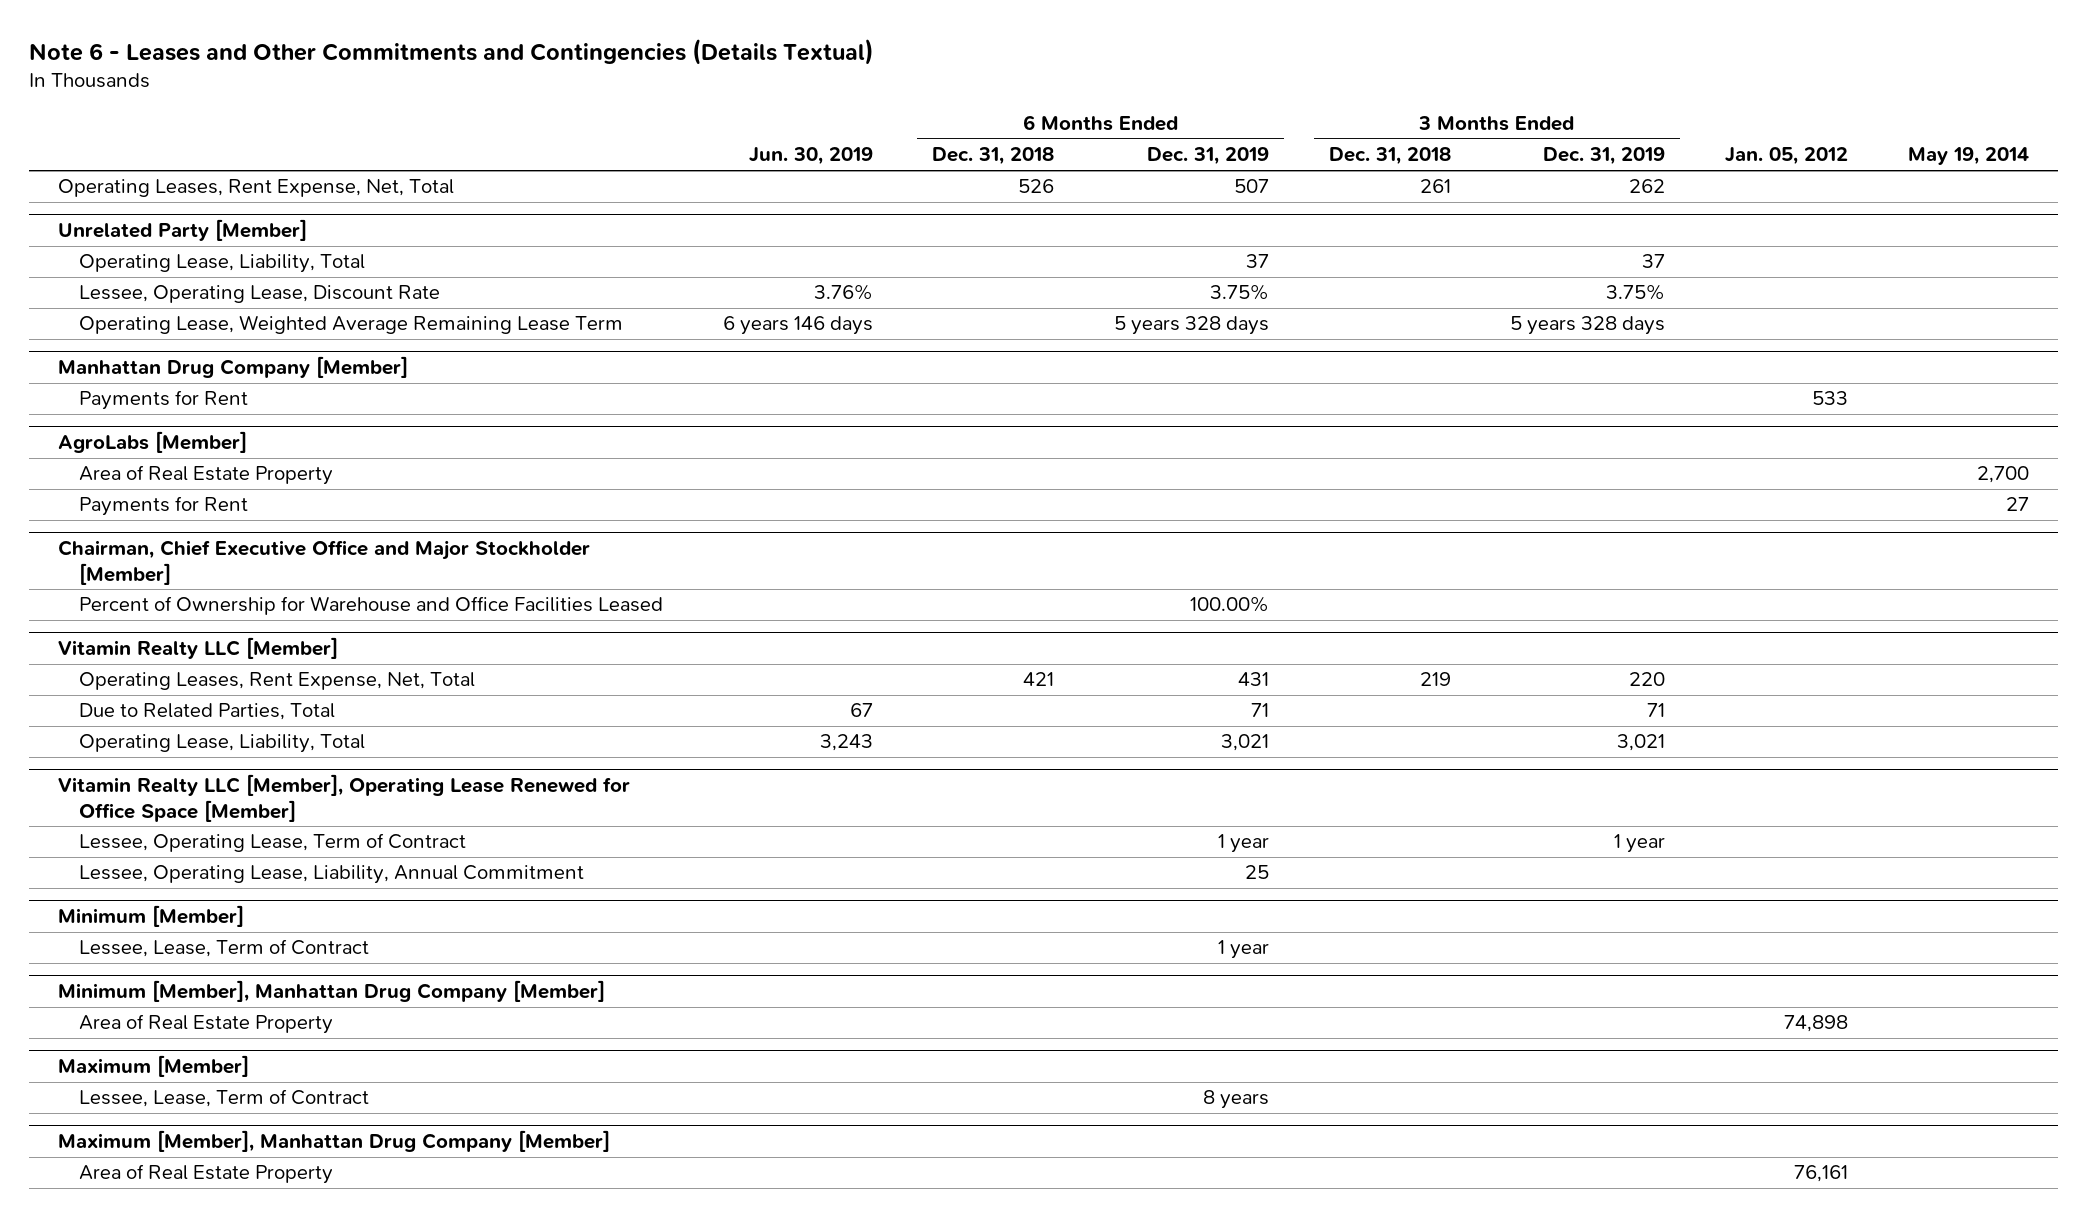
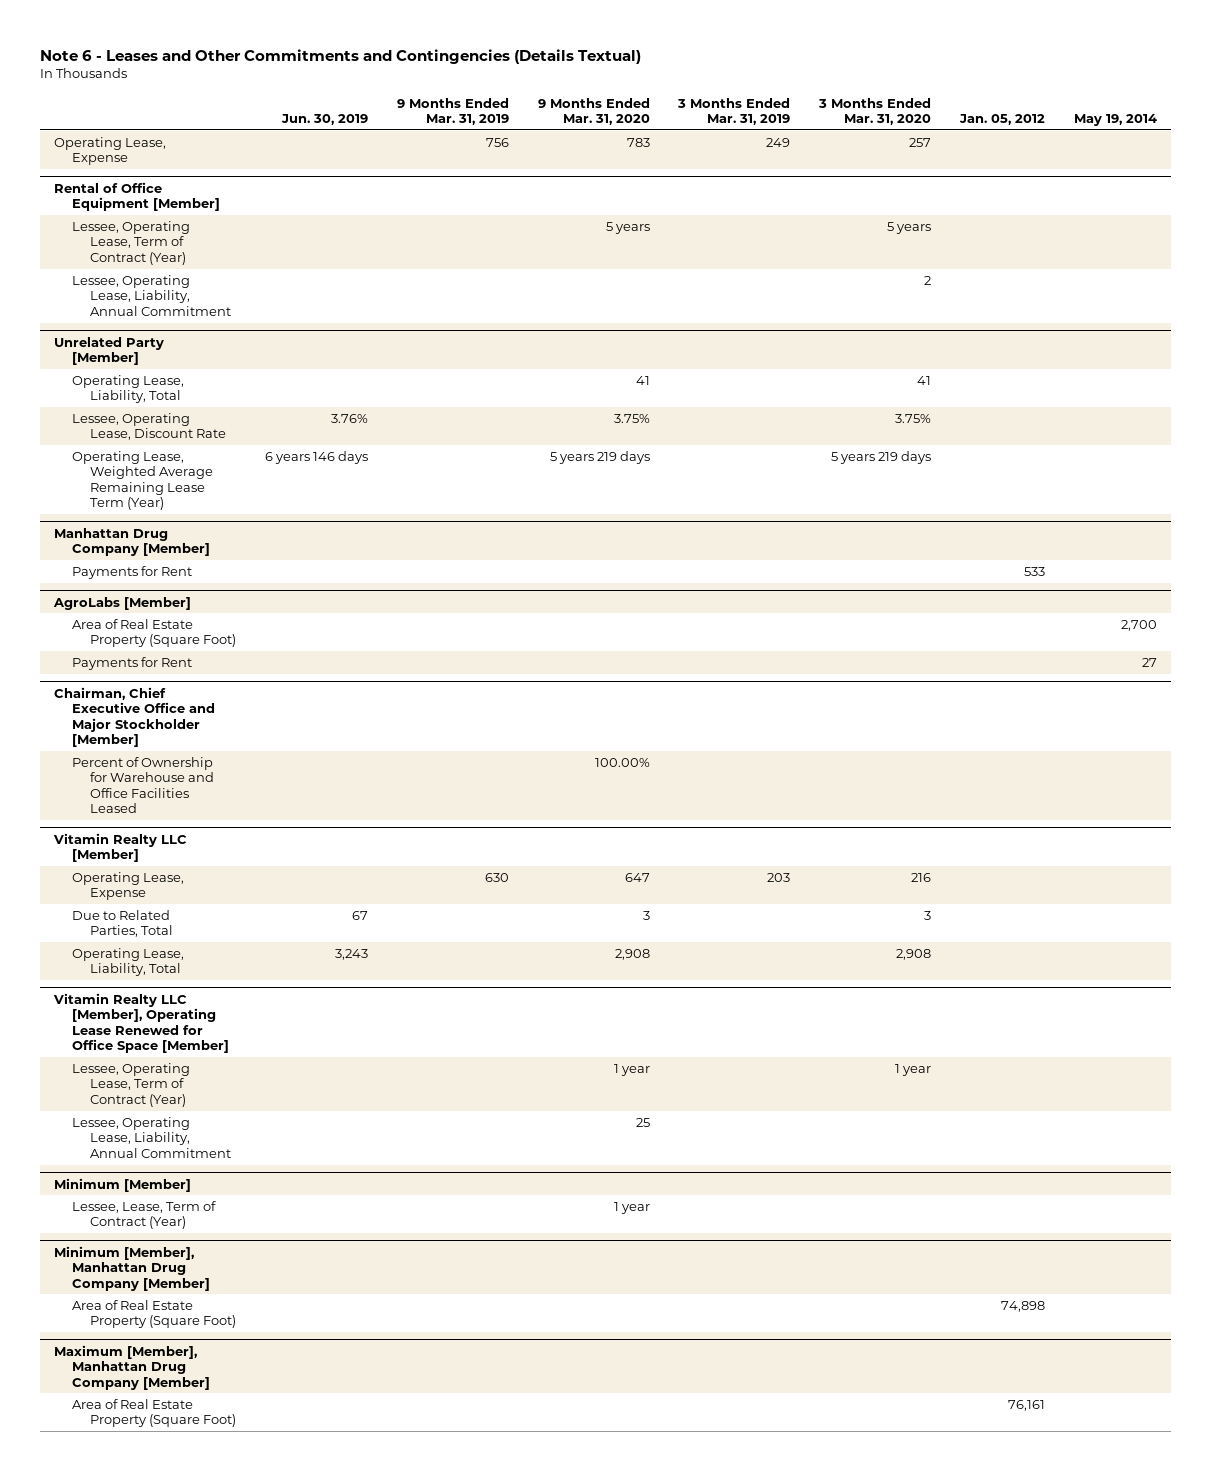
- | Jun. 30, 2019 | 6 Months Ended Dec. 31, 2018 | 6 Months Ended Dec. 31, 2019 | 3 Months Ended Dec. 31, 2018 | 3 Months Ended Dec. 31, 2019 | Jan. 05, 2012 | May 19, 2014
+ | Jun. 30, 2019 | 9 Months Ended Mar. 31, 2019 | 9 Months Ended Mar. 31, 2020 | 3 Months Ended Mar. 31, 2019 | 3 Months Ended Mar. 31, 2020 | Jan. 05, 2012 | May 19, 2014
- Operating Leases, Rent Expense, Net, Total | | 526 | 507 | 261 | 262 | |
+ Operating Lease, Expense | | 756 | 783 | 249 | 257 | |
+ Rental of Office Equipment [Member]
+ Lessee, Operating Lease, Term of Contract (Year) | | | 5 years | | 5 years | |
+ Lessee, Operating Lease, Liability, Annual Commitment | | | | | 2 | |
@ Unrelated Party [Member]
- Operating Lease, Weighted Average Remaining Lease Term | 6 years 146 days | | 5 years 328 days | | 5 years 328 days | |
+ Operating Lease, Weighted Average Remaining Lease Term (Year) | 6 years 146 days | | 5 years 219 days | | 5 years 219 days | |
@ AgroLabs [Member]
- Area of Real Estate Property | | | | | | | 2,700
+ Area of Real Estate Property (Square Foot) | | | | | | | 2,700
@ Vitamin Realty LLC [Member]
- Operating Leases, Rent Expense, Net, Total | | 421 | 431 | 219 | 220 | |
+ Operating Lease, Expense | | 630 | 647 | 203 | 216 | |
@ Vitamin Realty LLC [Member], Operating Lease Renewed for Office Space [Member]
- Lessee, Operating Lease, Term of Contract | | | 1 year | | 1 year | |
+ Lessee, Operating Lease, Term of Contract (Year) | | | 1 year | | 1 year | |
@ Minimum [Member]
- Lessee, Lease, Term of Contract | | | 1 year | | | |
+ Lessee, Lease, Term of Contract (Year) | | | 1 year | | | |
@ Minimum [Member], Manhattan Drug Company [Member]
- Area of Real Estate Property | | | | | | 74,898 |
- Maximum [Member]
- Lessee, Lease, Term of Contract | | | 8 years | | | |
@ Minimum [Member], Manhattan Drug Company [Member]
+ Area of Real Estate Property (Square Foot) | | | | | | 74,898 |
@ Maximum [Member], Manhattan Drug Company [Member]
- Area of Real Estate Property | | | | | | 76,161 |
+ Area of Real Estate Property (Square Foot) | | | | | | 76,161 |

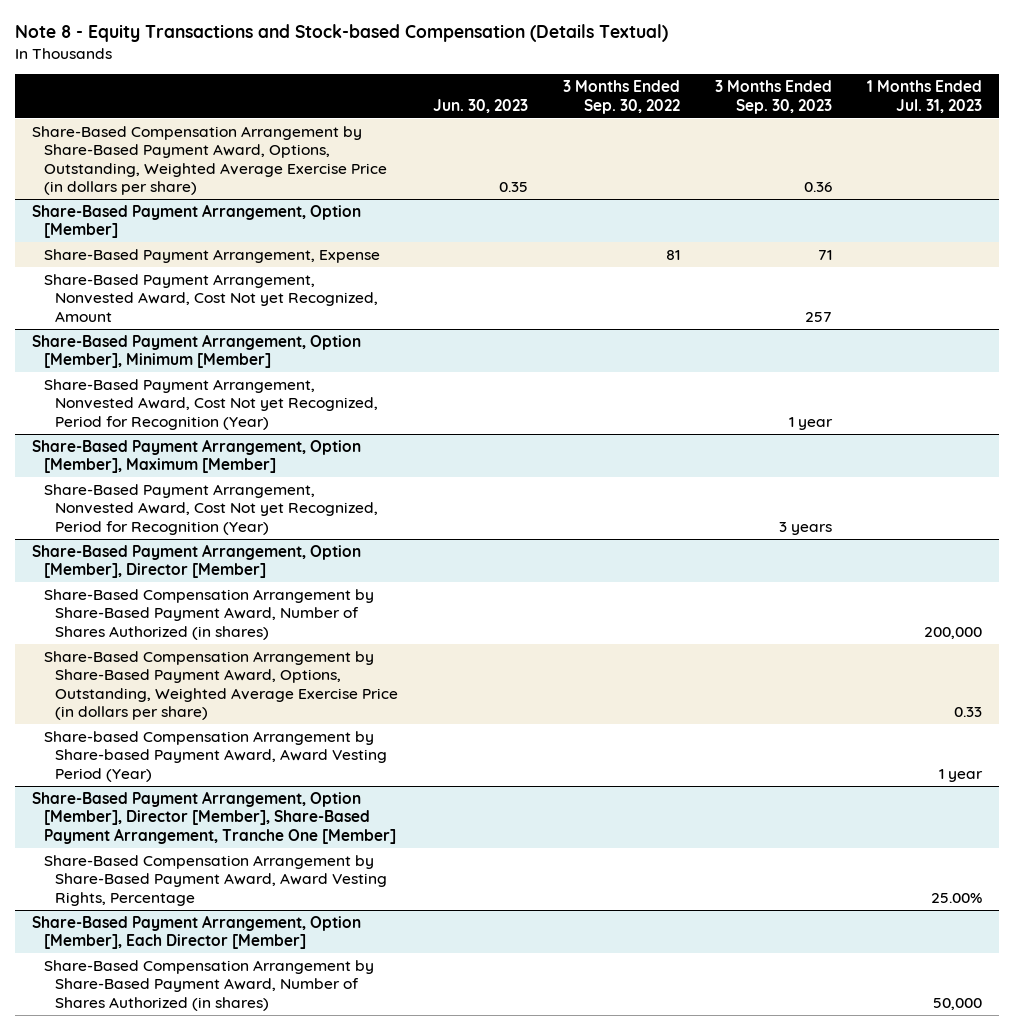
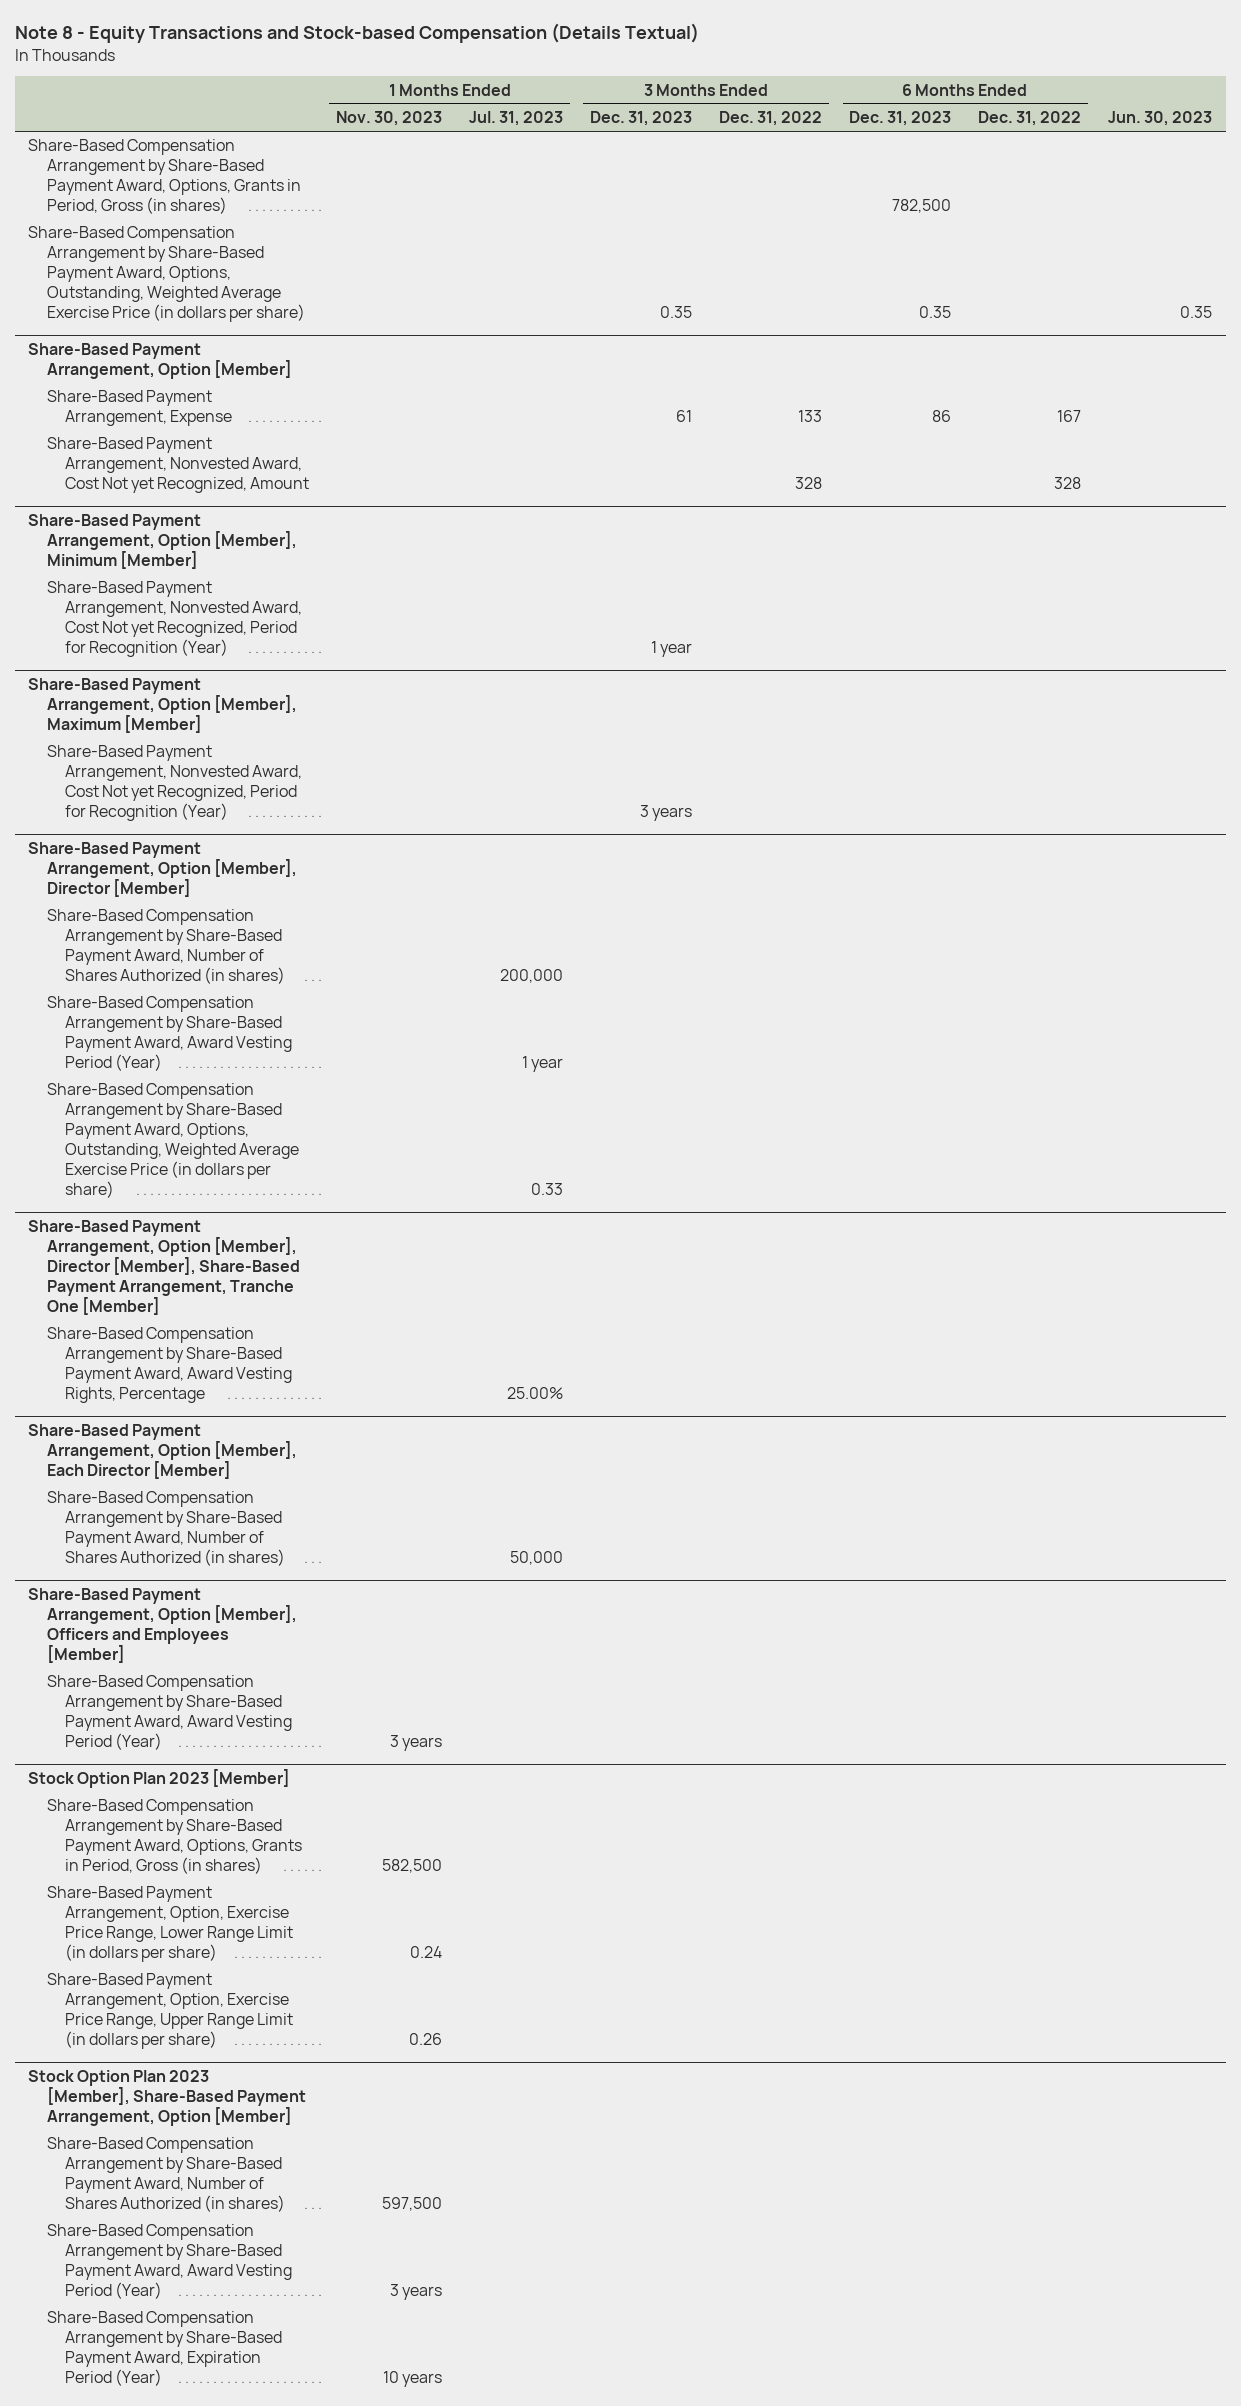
- | Jun. 30, 2023 | 3 Months Ended Sep. 30, 2022 | 3 Months Ended Sep. 30, 2023 | 1 Months Ended Jul. 31, 2023
+ | 1 Months Ended Nov. 30, 2023 | 1 Months Ended Jul. 31, 2023 | 3 Months Ended Dec. 31, 2023 | 3 Months Ended Dec. 31, 2022 | 6 Months Ended Dec. 31, 2023 | 6 Months Ended Dec. 31, 2022 | Jun. 30, 2023
+ Share-Based Compensation Arrangement by Share-Based Payment Award, Options, Grants in Period, Gross (in shares) | | | | | 782,500 | |
@ Share-Based Payment Arrangement, Option [Member], Director [Member]
+ Share-Based Compensation Arrangement by Share-Based Payment Award, Award Vesting Period (Year) | | 1 year | | | | |
- Share-based Compensation Arrangement by Share-based Payment Award, Award Vesting Period (Year) | | | | 1 year
+ Share-Based Payment Arrangement, Option [Member], Officers and Employees [Member]
+ Share-Based Compensation Arrangement by Share-Based Payment Award, Award Vesting Period (Year) | 3 years | | | | | |
+ Stock Option Plan 2023 [Member]
+ Share-Based Compensation Arrangement by Share-Based Payment Award, Options, Grants in Period, Gross (in shares) | 582,500 | | | | | |
+ Share-Based Payment Arrangement, Option, Exercise Price Range, Lower Range Limit (in dollars per share) | 0.24 | | | | | |
+ Share-Based Payment Arrangement, Option, Exercise Price Range, Upper Range Limit (in dollars per share) | 0.26 | | | | | |
+ Stock Option Plan 2023 [Member], Share-Based Payment Arrangement, Option [Member]
+ Share-Based Compensation Arrangement by Share-Based Payment Award, Number of Shares Authorized (in shares) | 597,500 | | | | | |
+ Share-Based Compensation Arrangement by Share-Based Payment Award, Award Vesting Period (Year) | 3 years | | | | | |
+ Share-Based Compensation Arrangement by Share-Based Payment Award, Expiration Period (Year) | 10 years | | | | | |

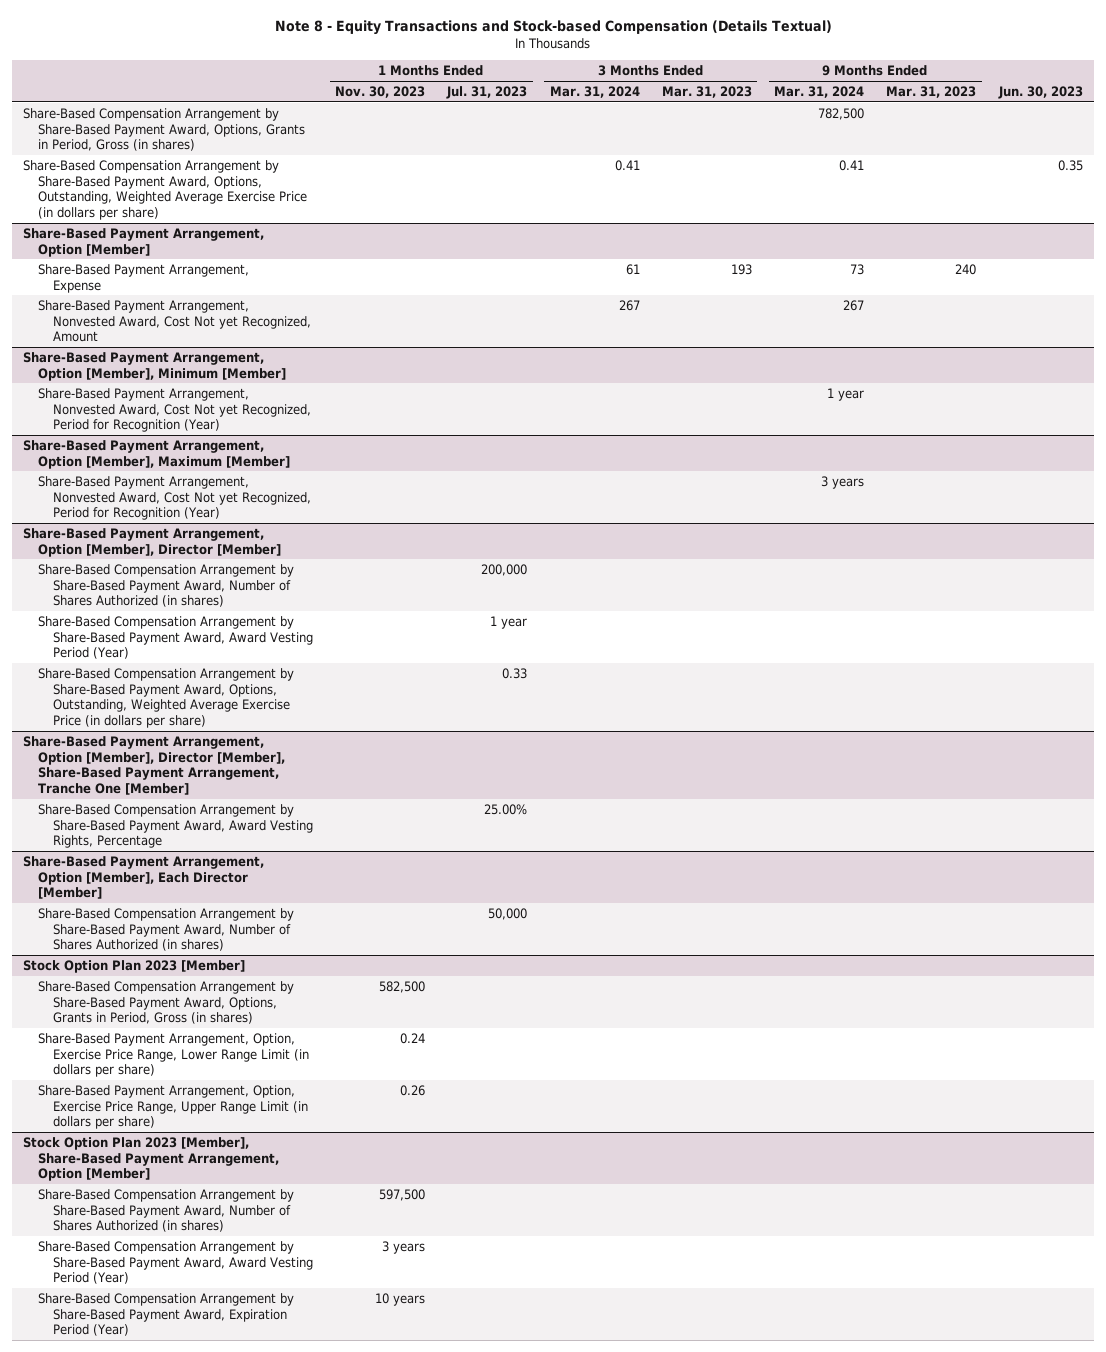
- | 1 Months Ended Nov. 30, 2023 | 1 Months Ended Jul. 31, 2023 | 3 Months Ended Dec. 31, 2023 | 3 Months Ended Dec. 31, 2022 | 6 Months Ended Dec. 31, 2023 | 6 Months Ended Dec. 31, 2022 | Jun. 30, 2023
+ | 1 Months Ended Nov. 30, 2023 | 1 Months Ended Jul. 31, 2023 | 3 Months Ended Mar. 31, 2024 | 3 Months Ended Mar. 31, 2023 | 9 Months Ended Mar. 31, 2024 | 9 Months Ended Mar. 31, 2023 | Jun. 30, 2023
- Share-Based Payment Arrangement, Option [Member], Officers and Employees [Member]
- Share-Based Compensation Arrangement by Share-Based Payment Award, Award Vesting Period (Year) | 3 years | | | | | |

